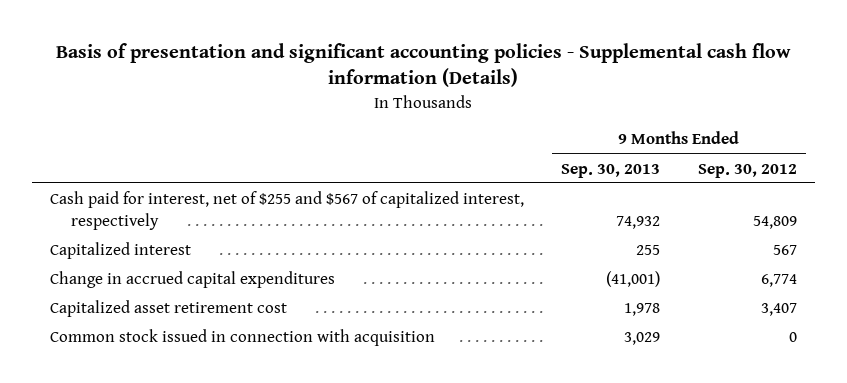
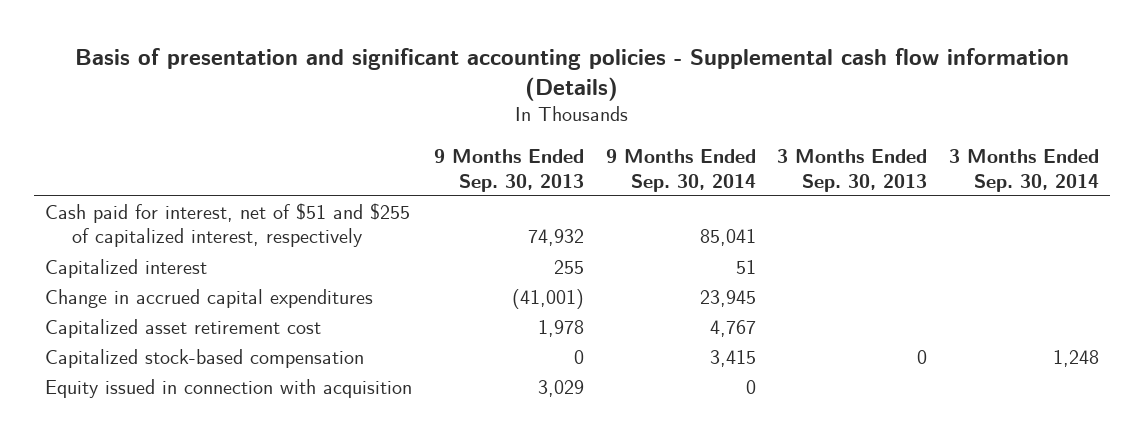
- | 9 Months Ended Sep. 30, 2013 | 9 Months Ended Sep. 30, 2012
+ | 9 Months Ended Sep. 30, 2013 | 9 Months Ended Sep. 30, 2014 | 3 Months Ended Sep. 30, 2013 | 3 Months Ended Sep. 30, 2014
- Cash paid for interest, net of $255 and $567 of capitalized interest, respectively | 74,932 | 54,809
+ Cash paid for interest, net of $51 and $255 of capitalized interest, respectively | 74,932 | 85,041 | |
- Common stock issued in connection with acquisition | 3,029 | 0
+ Capitalized stock-based compensation | 0 | 3,415 | 0 | 1,248
+ Equity issued in connection with acquisition | 3,029 | 0 | |

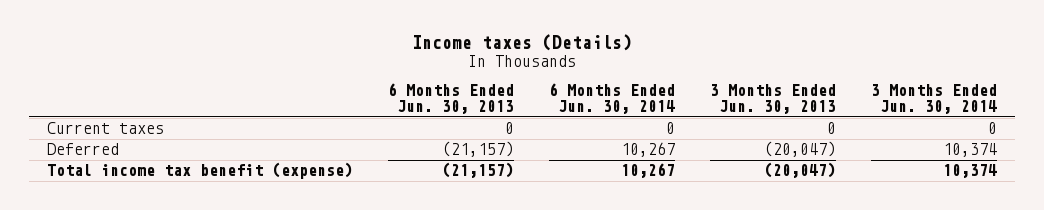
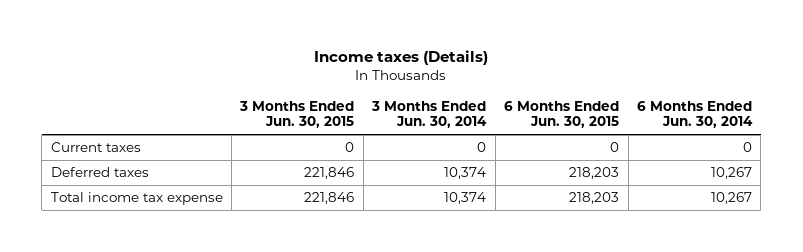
- | 6 Months Ended Jun. 30, 2013 | 6 Months Ended Jun. 30, 2014 | 3 Months Ended Jun. 30, 2013 | 3 Months Ended Jun. 30, 2014
+ | 3 Months Ended Jun. 30, 2015 | 3 Months Ended Jun. 30, 2014 | 6 Months Ended Jun. 30, 2015 | 6 Months Ended Jun. 30, 2014
- Deferred | (21,157) | 10,267 | (20,047) | 10,374
- Total income tax benefit (expense) | (21,157) | 10,267 | (20,047) | 10,374
+ Deferred taxes | 221,846 | 10,374 | 218,203 | 10,267
+ Total income tax expense | 221,846 | 10,374 | 218,203 | 10,267

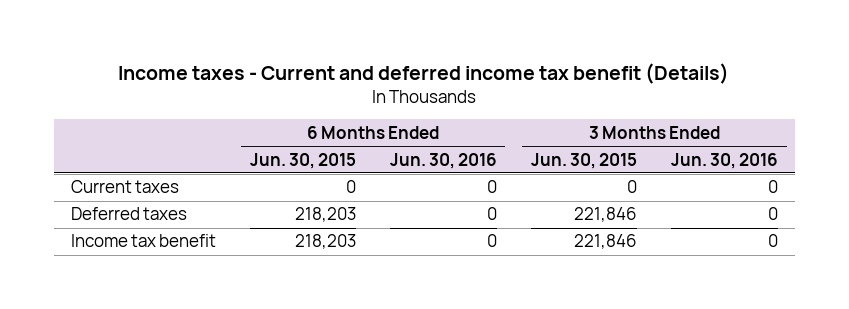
- Income taxes (Details)
+ Income taxes - Current and deferred income tax benefit (Details)
- | 3 Months Ended Jun. 30, 2015 | 3 Months Ended Jun. 30, 2014 | 6 Months Ended Jun. 30, 2015 | 6 Months Ended Jun. 30, 2014
+ | 6 Months Ended Jun. 30, 2015 | 6 Months Ended Jun. 30, 2016 | 3 Months Ended Jun. 30, 2015 | 3 Months Ended Jun. 30, 2016
- Total income tax expense | 221,846 | 10,374 | 218,203 | 10,267
+ Income tax benefit | 218,203 | 0 | 221,846 | 0

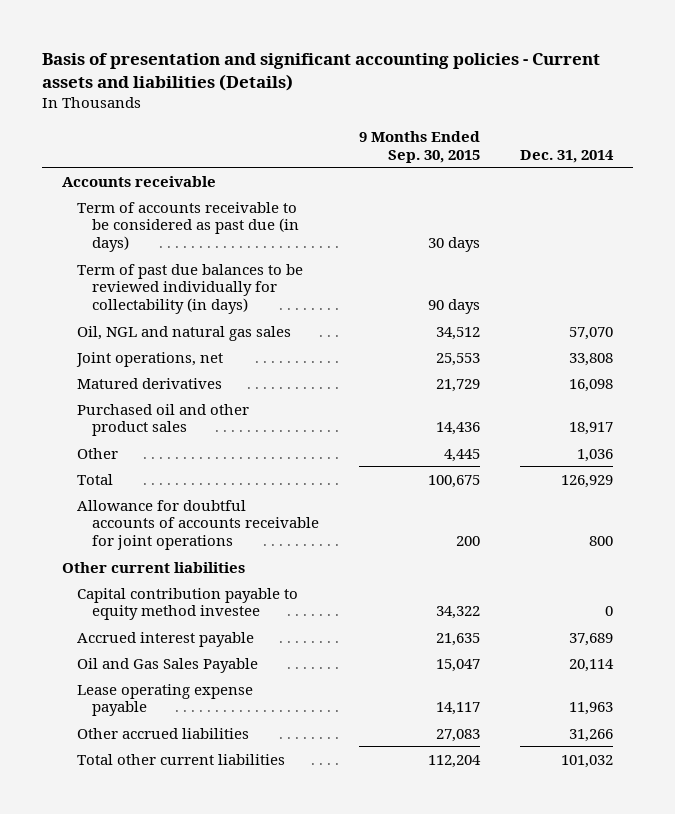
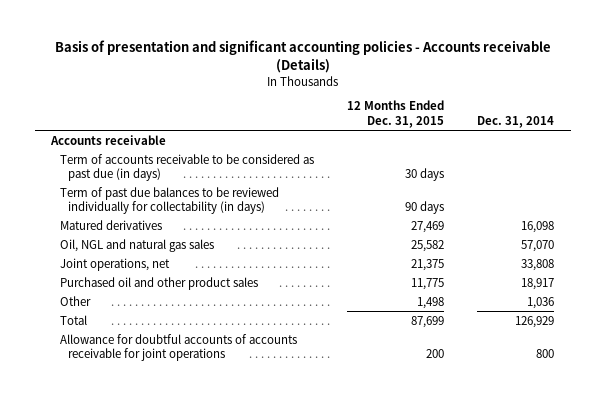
- Basis of presentation and significant accounting policies - Current assets and liabilities (Details)
+ Basis of presentation and significant accounting policies - Accounts receivable (Details)
- | 9 Months Ended Sep. 30, 2015 | Dec. 31, 2014
+ | 12 Months Ended Dec. 31, 2015 | Dec. 31, 2014
moved up: Matured derivatives | 27,469 | 16,098
- Other current liabilities
- Capital contribution payable to equity method investee | 34,322 | 0
- Accrued interest payable | 21,635 | 37,689
- Oil and Gas Sales Payable | 15,047 | 20,114
- Lease operating expense payable | 14,117 | 11,963
- Other accrued liabilities | 27,083 | 31,266
- Total other current liabilities | 112,204 | 101,032

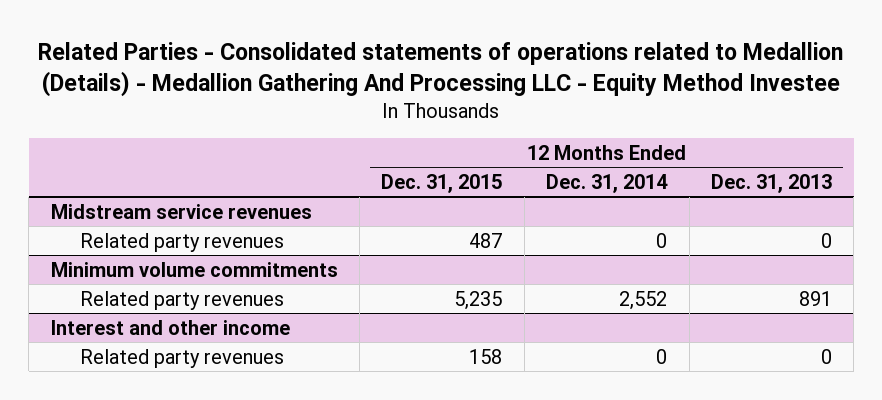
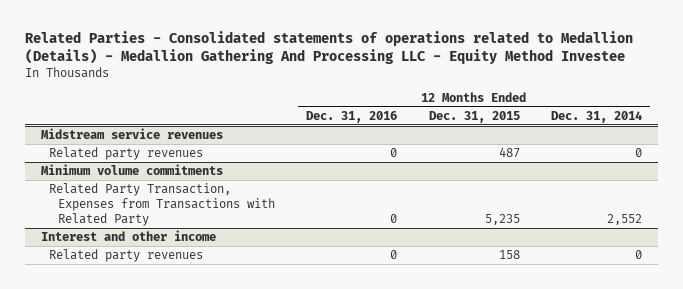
- | 12 Months Ended Dec. 31, 2015 | 12 Months Ended Dec. 31, 2014 | 12 Months Ended Dec. 31, 2013
+ | 12 Months Ended Dec. 31, 2016 | 12 Months Ended Dec. 31, 2015 | 12 Months Ended Dec. 31, 2014
@ Minimum volume commitments
- Related party revenues | 5,235 | 2,552 | 891
+ Related Party Transaction, Expenses from Transactions with Related Party | 0 | 5,235 | 2,552

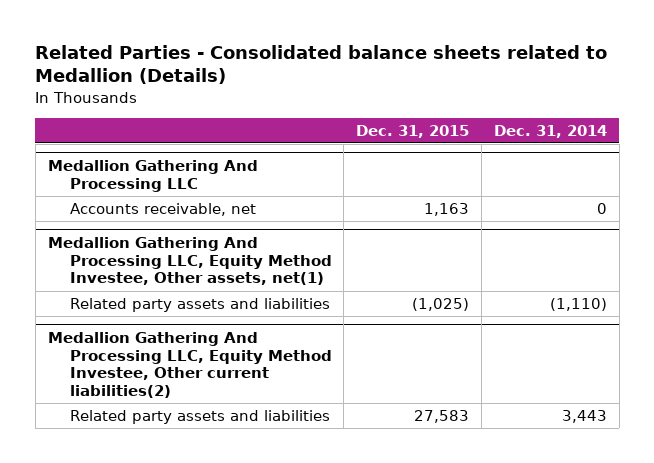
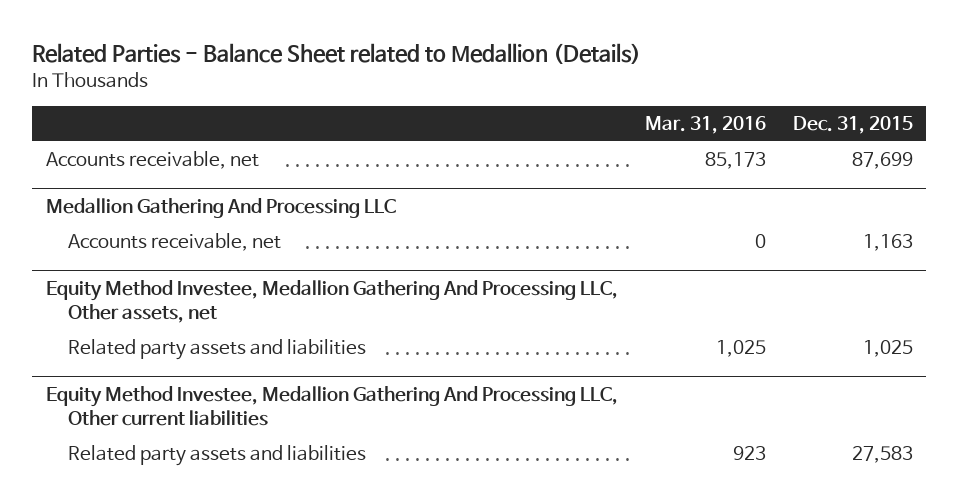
- Related Parties - Consolidated balance sheets related to Medallion (Details)
+ Related Parties - Balance Sheet related to Medallion (Details)
- | Dec. 31, 2015 | Dec. 31, 2014
+ | Mar. 31, 2016 | Dec. 31, 2015
+ Accounts receivable, net | 85,173 | 87,699
- Medallion Gathering And Processing LLC, Equity Method Investee, Other assets, net(1)
- Related party assets and liabilities | (1,025) | (1,110)
- Medallion Gathering And Processing LLC, Equity Method Investee, Other current liabilities(2)
+ Equity Method Investee, Medallion Gathering And Processing LLC, Other assets, net
+ Related party assets and liabilities | 1,025 | 1,025
+ Equity Method Investee, Medallion Gathering And Processing LLC, Other current liabilities

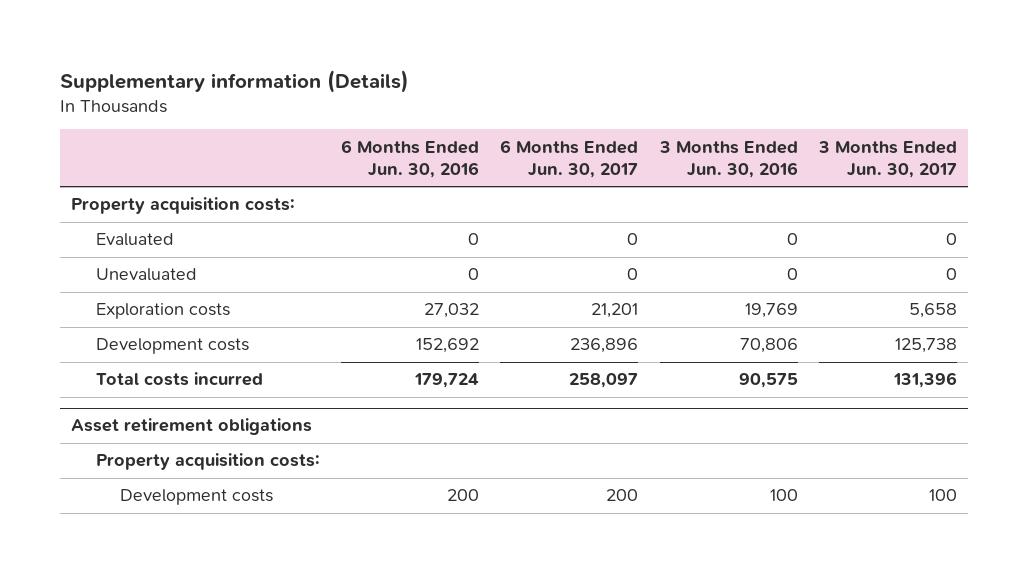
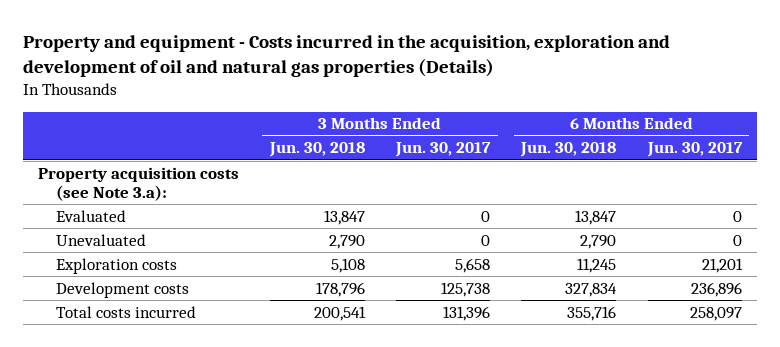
- Supplementary information (Details)
+ Property and equipment - Costs incurred in the acquisition, exploration and development of oil and natural gas properties (Details)
- | 6 Months Ended Jun. 30, 2016 | 6 Months Ended Jun. 30, 2017 | 3 Months Ended Jun. 30, 2016 | 3 Months Ended Jun. 30, 2017
+ | 3 Months Ended Jun. 30, 2018 | 3 Months Ended Jun. 30, 2017 | 6 Months Ended Jun. 30, 2018 | 6 Months Ended Jun. 30, 2017
- Property acquisition costs:
+ Property acquisition costs (see Note 3.a):
- Asset retirement obligations
- Property acquisition costs:
- Development costs | 200 | 200 | 100 | 100

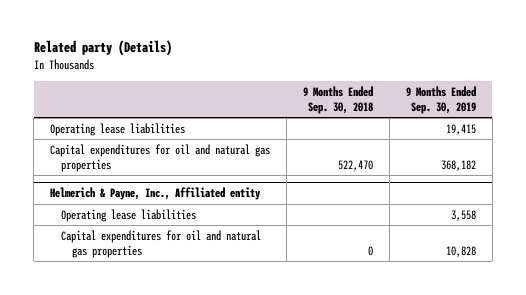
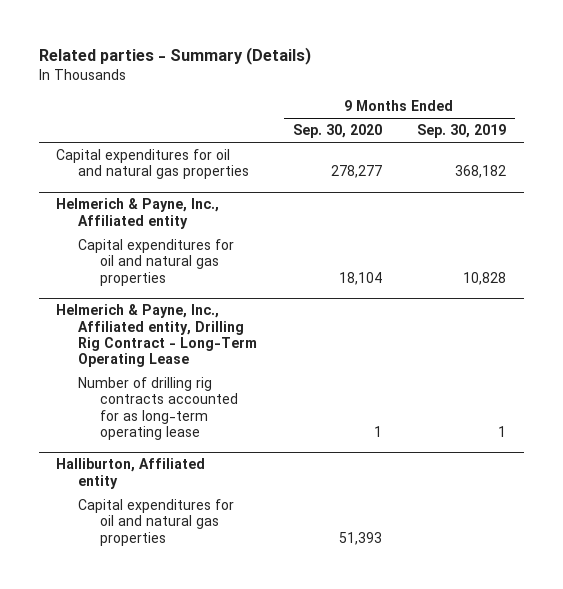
- Related party (Details)
+ Related parties - Summary (Details)
- | 9 Months Ended Sep. 30, 2018 | 9 Months Ended Sep. 30, 2019
+ | 9 Months Ended Sep. 30, 2020 | 9 Months Ended Sep. 30, 2019
- Operating lease liabilities | | 19,415
@ Helmerich & Payne, Inc., Affiliated entity
- Operating lease liabilities | | 3,558
+ Helmerich & Payne, Inc., Affiliated entity, Drilling Rig Contract - Long-Term Operating Lease
+ Number of drilling rig contracts accounted for as long-term operating lease | 1 | 1
+ Halliburton, Affiliated entity
+ Capital expenditures for oil and natural gas properties | 51,393 |

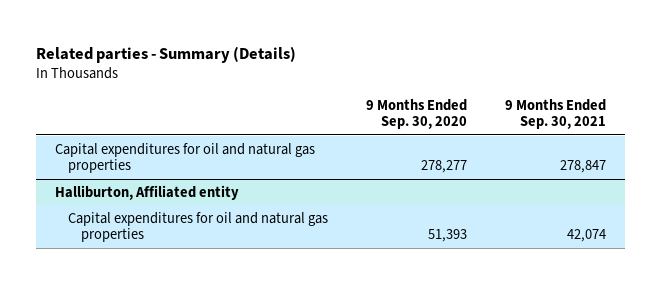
- | 9 Months Ended Sep. 30, 2020 | 9 Months Ended Sep. 30, 2019
+ | 9 Months Ended Sep. 30, 2020 | 9 Months Ended Sep. 30, 2021
- Helmerich & Payne, Inc., Affiliated entity
- Capital expenditures for oil and natural gas properties | 18,104 | 10,828
- Helmerich & Payne, Inc., Affiliated entity, Drilling Rig Contract - Long-Term Operating Lease
- Number of drilling rig contracts accounted for as long-term operating lease | 1 | 1

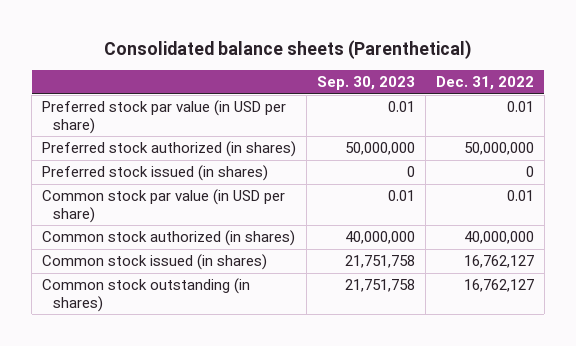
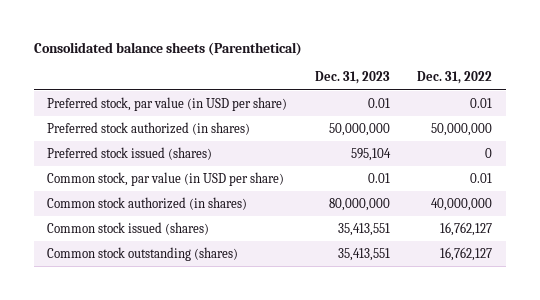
- | Sep. 30, 2023 | Dec. 31, 2022
+ | Dec. 31, 2023 | Dec. 31, 2022
- Preferred stock par value (in USD per share) | 0.01 | 0.01
+ Preferred stock, par value (in USD per share) | 0.01 | 0.01
- Preferred stock issued (in shares) | 0 | 0
- Common stock par value (in USD per share) | 0.01 | 0.01
+ Preferred stock issued (shares) | 595,104 | 0
+ Common stock, par value (in USD per share) | 0.01 | 0.01
- Common stock issued (in shares) | 21,751,758 | 16,762,127
- Common stock outstanding (in shares) | 21,751,758 | 16,762,127
+ Common stock issued (shares) | 35,413,551 | 16,762,127
+ Common stock outstanding (shares) | 35,413,551 | 16,762,127

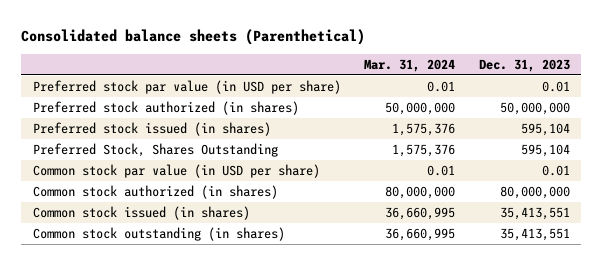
- | Dec. 31, 2023 | Dec. 31, 2022
+ | Mar. 31, 2024 | Dec. 31, 2023
- Preferred stock, par value (in USD per share) | 0.01 | 0.01
+ Preferred stock par value (in USD per share) | 0.01 | 0.01
- Preferred stock issued (shares) | 595,104 | 0
- Common stock, par value (in USD per share) | 0.01 | 0.01
+ Preferred stock issued (in shares) | 1,575,376 | 595,104
+ Preferred Stock, Shares Outstanding | 1,575,376 | 595,104
+ Common stock par value (in USD per share) | 0.01 | 0.01
- Common stock issued (shares) | 35,413,551 | 16,762,127
- Common stock outstanding (shares) | 35,413,551 | 16,762,127
+ Common stock issued (in shares) | 36,660,995 | 35,413,551
+ Common stock outstanding (in shares) | 36,660,995 | 35,413,551

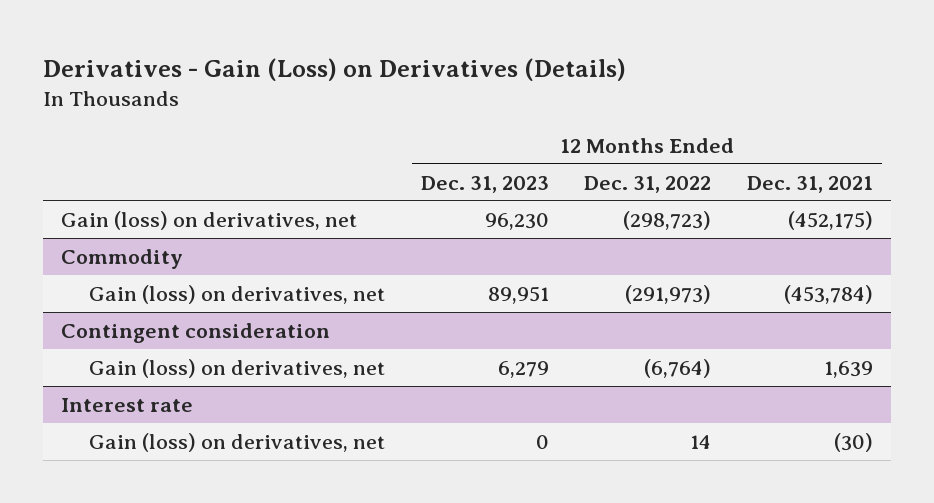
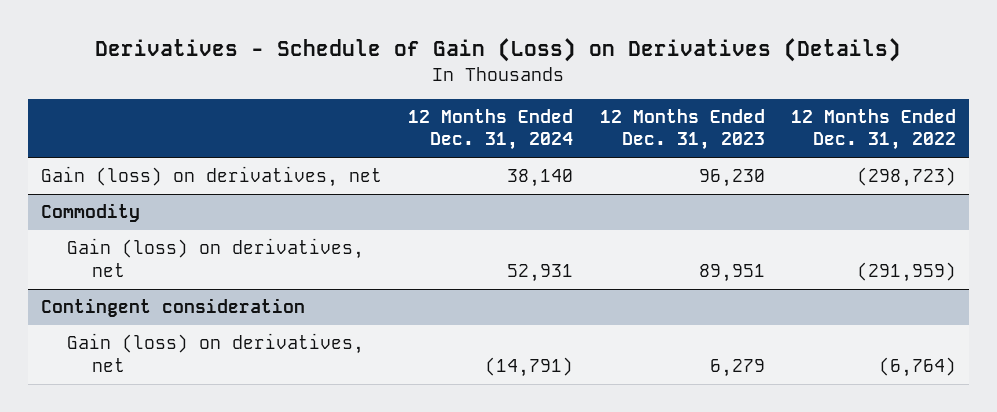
- Derivatives - Gain (Loss) on Derivatives (Details)
+ Derivatives - Schedule of Gain (Loss) on Derivatives (Details)
- | 12 Months Ended Dec. 31, 2023 | 12 Months Ended Dec. 31, 2022 | 12 Months Ended Dec. 31, 2021
+ | 12 Months Ended Dec. 31, 2024 | 12 Months Ended Dec. 31, 2023 | 12 Months Ended Dec. 31, 2022
@ Commodity
- Gain (loss) on derivatives, net | 89,951 | (291,973) | (453,784)
+ Gain (loss) on derivatives, net | 52,931 | 89,951 | (291,959)
- Interest rate
- Gain (loss) on derivatives, net | 0 | 14 | (30)

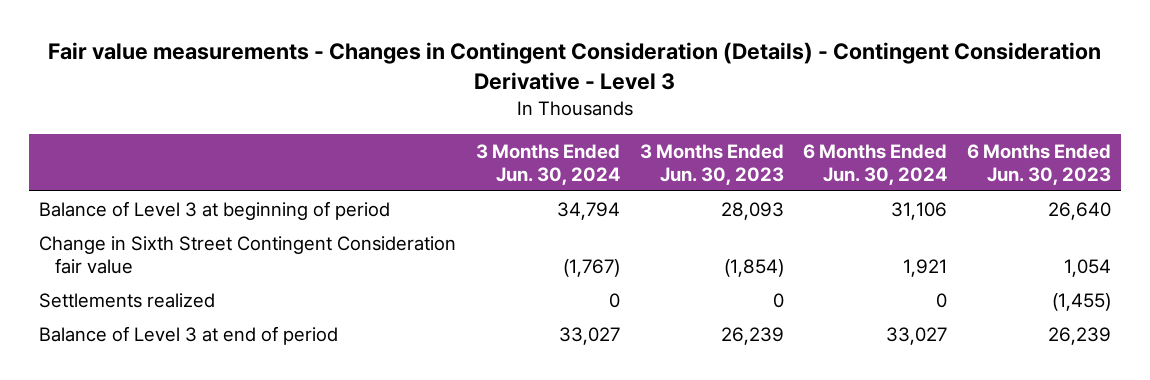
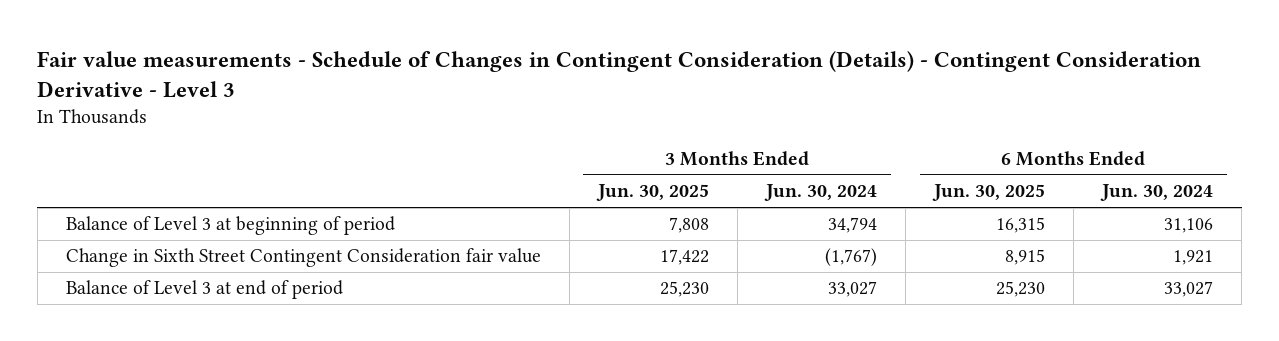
- Fair value measurements - Changes in Contingent Consideration (Details) - Contingent Consideration Derivative - Level 3
+ Fair value measurements - Schedule of Changes in Contingent Consideration (Details) - Contingent Consideration Derivative - Level 3
- | 3 Months Ended Jun. 30, 2024 | 3 Months Ended Jun. 30, 2023 | 6 Months Ended Jun. 30, 2024 | 6 Months Ended Jun. 30, 2023
+ | 3 Months Ended Jun. 30, 2025 | 3 Months Ended Jun. 30, 2024 | 6 Months Ended Jun. 30, 2025 | 6 Months Ended Jun. 30, 2024
- Settlements realized | 0 | 0 | 0 | (1,455)

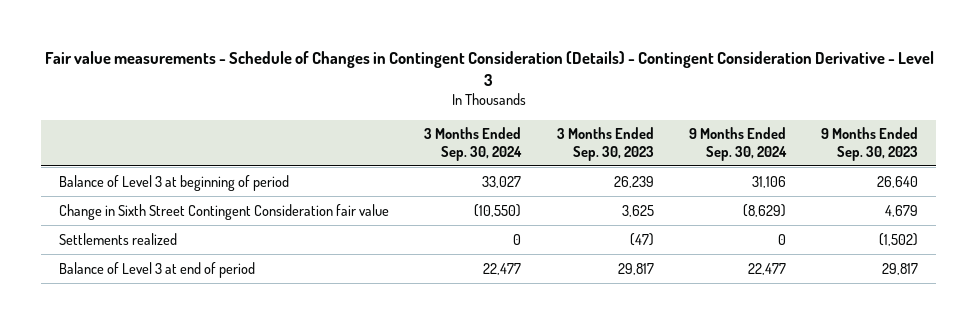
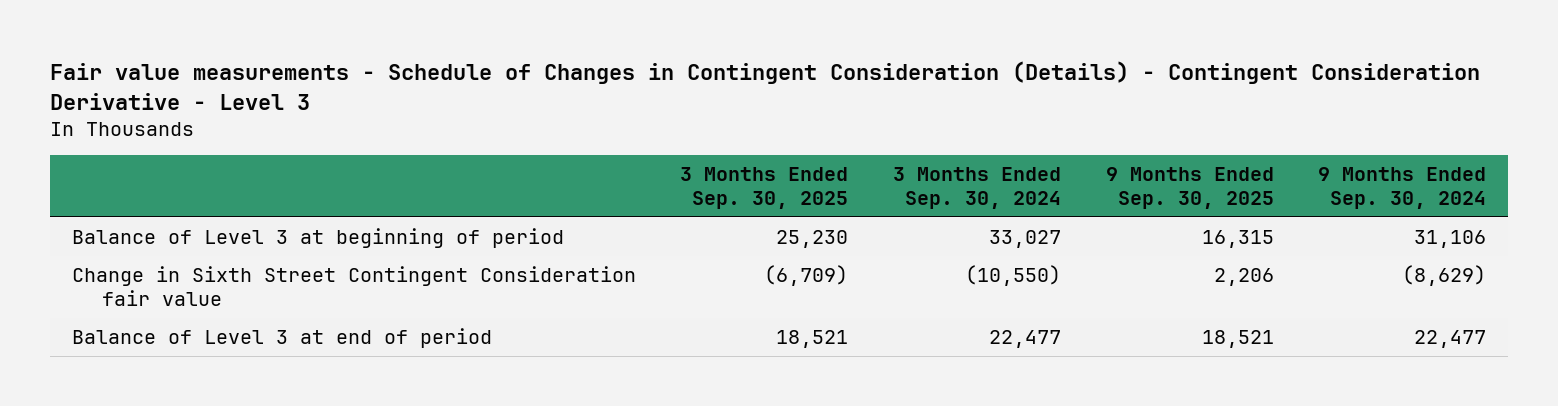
- | 3 Months Ended Sep. 30, 2024 | 3 Months Ended Sep. 30, 2023 | 9 Months Ended Sep. 30, 2024 | 9 Months Ended Sep. 30, 2023
+ | 3 Months Ended Sep. 30, 2025 | 3 Months Ended Sep. 30, 2024 | 9 Months Ended Sep. 30, 2025 | 9 Months Ended Sep. 30, 2024
- Settlements realized | 0 | (47) | 0 | (1,502)

